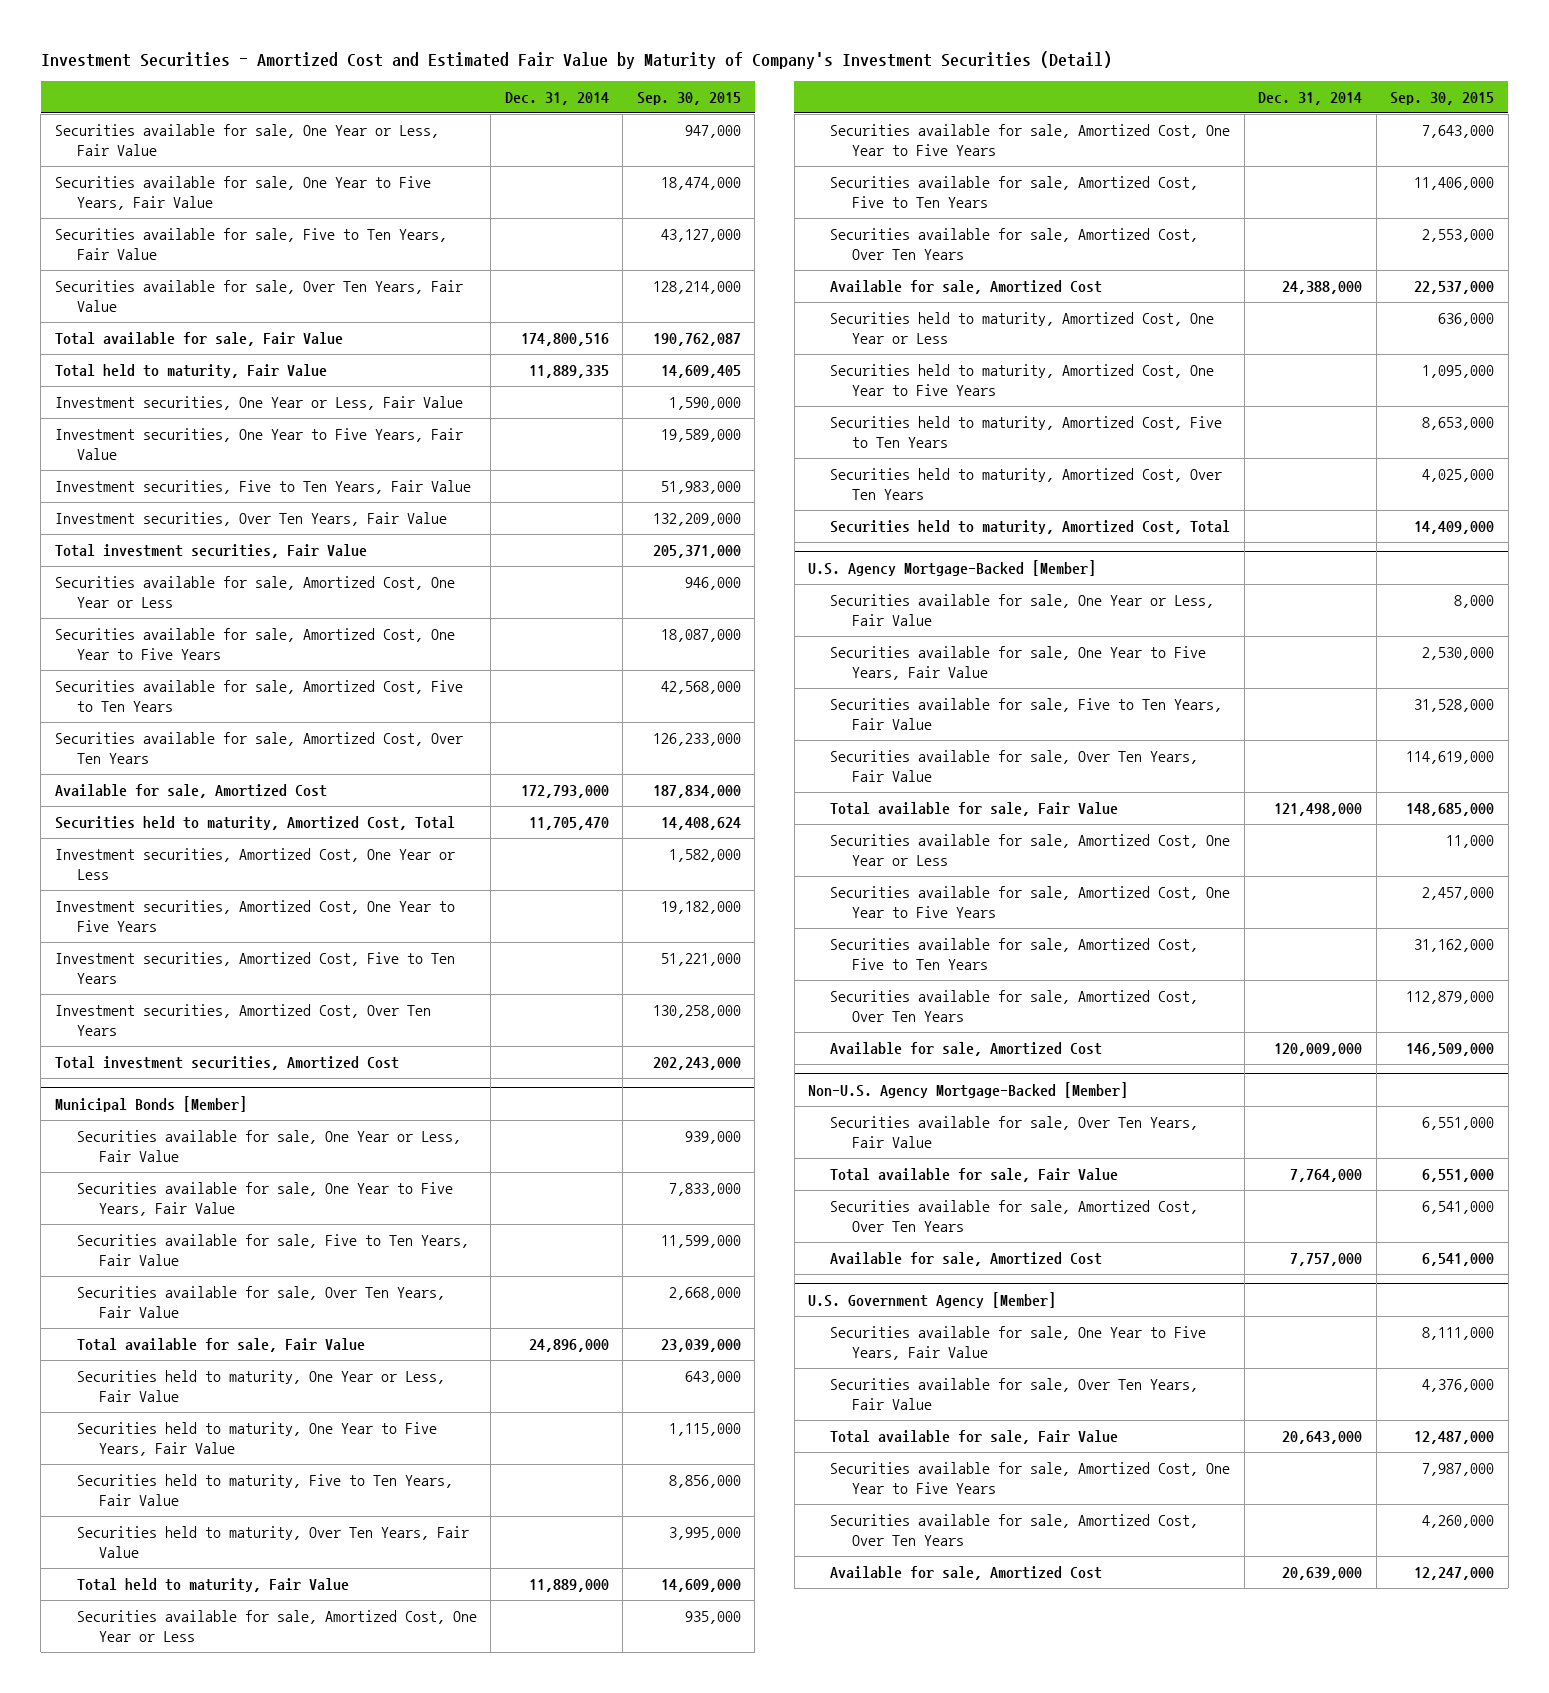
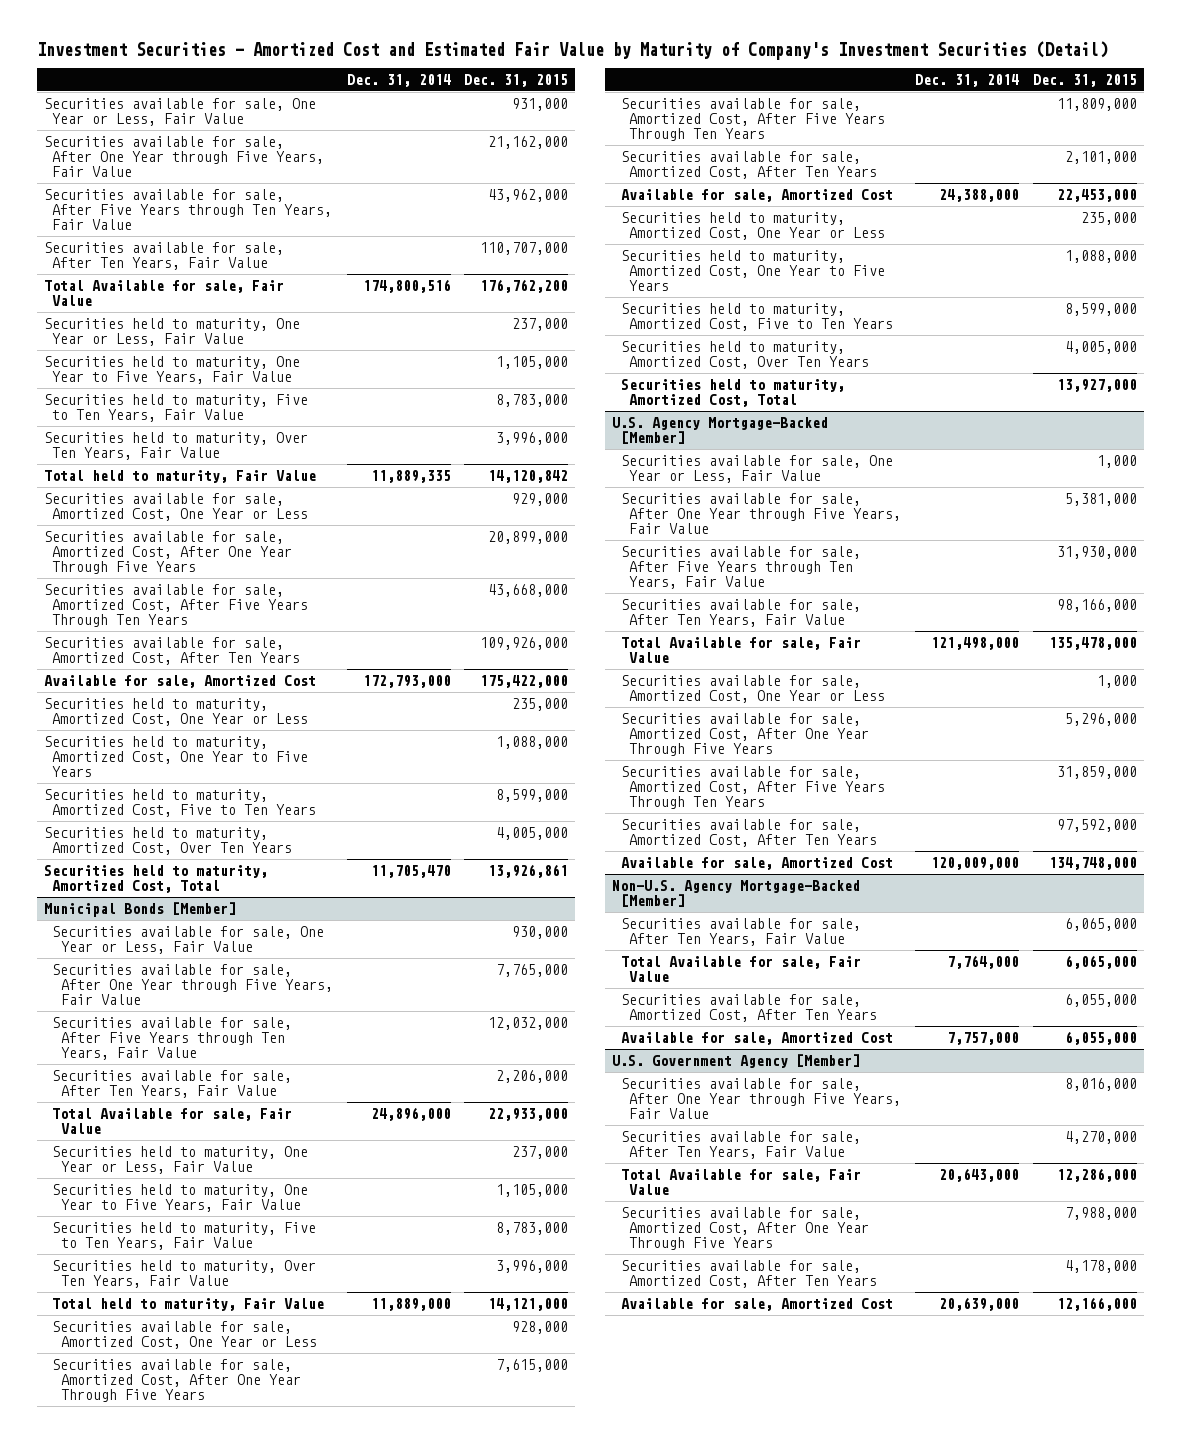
- | Dec. 31, 2014 | Sep. 30, 2015
+ | Dec. 31, 2014 | Dec. 31, 2015
- Securities available for sale, One Year to Five Years, Fair Value | | 18,474,000
- Securities available for sale, Five to Ten Years, Fair Value | | 43,127,000
- Securities available for sale, Over Ten Years, Fair Value | | 128,214,000
- Total available for sale, Fair Value | 174,800,516 | 190,762,087
+ Securities available for sale, After One Year through Five Years, Fair Value | | 21,162,000
+ Securities available for sale, After Five Years through Ten Years, Fair Value | | 43,962,000
+ Securities available for sale, After Ten Years, Fair Value | | 110,707,000
+ Total Available for sale, Fair Value | 174,800,516 | 176,762,200
+ Securities held to maturity, One Year or Less, Fair Value | | 237,000
+ Securities held to maturity, One Year to Five Years, Fair Value | | 1,105,000
+ Securities held to maturity, Five to Ten Years, Fair Value | | 8,783,000
+ Securities held to maturity, Over Ten Years, Fair Value | | 3,996,000
- Investment securities, One Year or Less, Fair Value | | 1,590,000
- Investment securities, One Year to Five Years, Fair Value | | 19,589,000
- Investment securities, Five to Ten Years, Fair Value | | 51,983,000
- Investment securities, Over Ten Years, Fair Value | | 132,209,000
- Total investment securities, Fair Value | | 205,371,000
- Securities available for sale, Amortized Cost, One Year to Five Years | | 18,087,000
- Securities available for sale, Amortized Cost, Five to Ten Years | | 42,568,000
- Securities available for sale, Amortized Cost, Over Ten Years | | 126,233,000
+ Securities available for sale, Amortized Cost, After One Year Through Five Years | | 20,899,000
+ Securities available for sale, Amortized Cost, After Five Years Through Ten Years | | 43,668,000
+ Securities available for sale, Amortized Cost, After Ten Years | | 109,926,000
+ Securities held to maturity, Amortized Cost, One Year or Less | | 235,000
+ Securities held to maturity, Amortized Cost, One Year to Five Years | | 1,088,000
+ Securities held to maturity, Amortized Cost, Five to Ten Years | | 8,599,000
+ Securities held to maturity, Amortized Cost, Over Ten Years | | 4,005,000
- Investment securities, Amortized Cost, One Year or Less | | 1,582,000
- Investment securities, Amortized Cost, One Year to Five Years | | 19,182,000
- Investment securities, Amortized Cost, Five to Ten Years | | 51,221,000
- Investment securities, Amortized Cost, Over Ten Years | | 130,258,000
- Total investment securities, Amortized Cost | | 202,243,000
@ Municipal Bonds [Member]
- Securities available for sale, One Year to Five Years, Fair Value | | 7,833,000
- Securities available for sale, Five to Ten Years, Fair Value | | 11,599,000
- Securities available for sale, Over Ten Years, Fair Value | | 2,668,000
- Total available for sale, Fair Value | 24,896,000 | 23,039,000
+ Securities available for sale, After One Year through Five Years, Fair Value | | 7,765,000
+ Securities available for sale, After Five Years through Ten Years, Fair Value | | 12,032,000
+ Securities available for sale, After Ten Years, Fair Value | | 2,206,000
+ Total Available for sale, Fair Value | 24,896,000 | 22,933,000
- Securities available for sale, Amortized Cost, One Year to Five Years | | 7,643,000
- Securities available for sale, Amortized Cost, Five to Ten Years | | 11,406,000
- Securities available for sale, Amortized Cost, Over Ten Years | | 2,553,000
+ Securities available for sale, Amortized Cost, After One Year Through Five Years | | 7,615,000
+ Securities available for sale, Amortized Cost, After Five Years Through Ten Years | | 11,809,000
+ Securities available for sale, Amortized Cost, After Ten Years | | 2,101,000
@ U.S. Agency Mortgage-Backed [Member]
- Securities available for sale, One Year to Five Years, Fair Value | | 2,530,000
- Securities available for sale, Five to Ten Years, Fair Value | | 31,528,000
- Securities available for sale, Over Ten Years, Fair Value | | 114,619,000
- Total available for sale, Fair Value | 121,498,000 | 148,685,000
+ Securities available for sale, After One Year through Five Years, Fair Value | | 5,381,000
+ Securities available for sale, After Five Years through Ten Years, Fair Value | | 31,930,000
+ Securities available for sale, After Ten Years, Fair Value | | 98,166,000
+ Total Available for sale, Fair Value | 121,498,000 | 135,478,000
- Securities available for sale, Amortized Cost, One Year to Five Years | | 2,457,000
- Securities available for sale, Amortized Cost, Five to Ten Years | | 31,162,000
- Securities available for sale, Amortized Cost, Over Ten Years | | 112,879,000
+ Securities available for sale, Amortized Cost, After One Year Through Five Years | | 5,296,000
+ Securities available for sale, Amortized Cost, After Five Years Through Ten Years | | 31,859,000
+ Securities available for sale, Amortized Cost, After Ten Years | | 97,592,000
@ Non-U.S. Agency Mortgage-Backed [Member]
- Securities available for sale, Over Ten Years, Fair Value | | 6,551,000
- Total available for sale, Fair Value | 7,764,000 | 6,551,000
- Securities available for sale, Amortized Cost, Over Ten Years | | 6,541,000
+ Securities available for sale, After Ten Years, Fair Value | | 6,065,000
+ Total Available for sale, Fair Value | 7,764,000 | 6,065,000
+ Securities available for sale, Amortized Cost, After Ten Years | | 6,055,000
@ U.S. Government Agency [Member]
- Securities available for sale, One Year to Five Years, Fair Value | | 8,111,000
- Securities available for sale, Over Ten Years, Fair Value | | 4,376,000
- Total available for sale, Fair Value | 20,643,000 | 12,487,000
- Securities available for sale, Amortized Cost, One Year to Five Years | | 7,987,000
- Securities available for sale, Amortized Cost, Over Ten Years | | 4,260,000
+ Securities available for sale, After One Year through Five Years, Fair Value | | 8,016,000
+ Securities available for sale, After Ten Years, Fair Value | | 4,270,000
+ Total Available for sale, Fair Value | 20,643,000 | 12,286,000
+ Securities available for sale, Amortized Cost, After One Year Through Five Years | | 7,988,000
+ Securities available for sale, Amortized Cost, After Ten Years | | 4,178,000

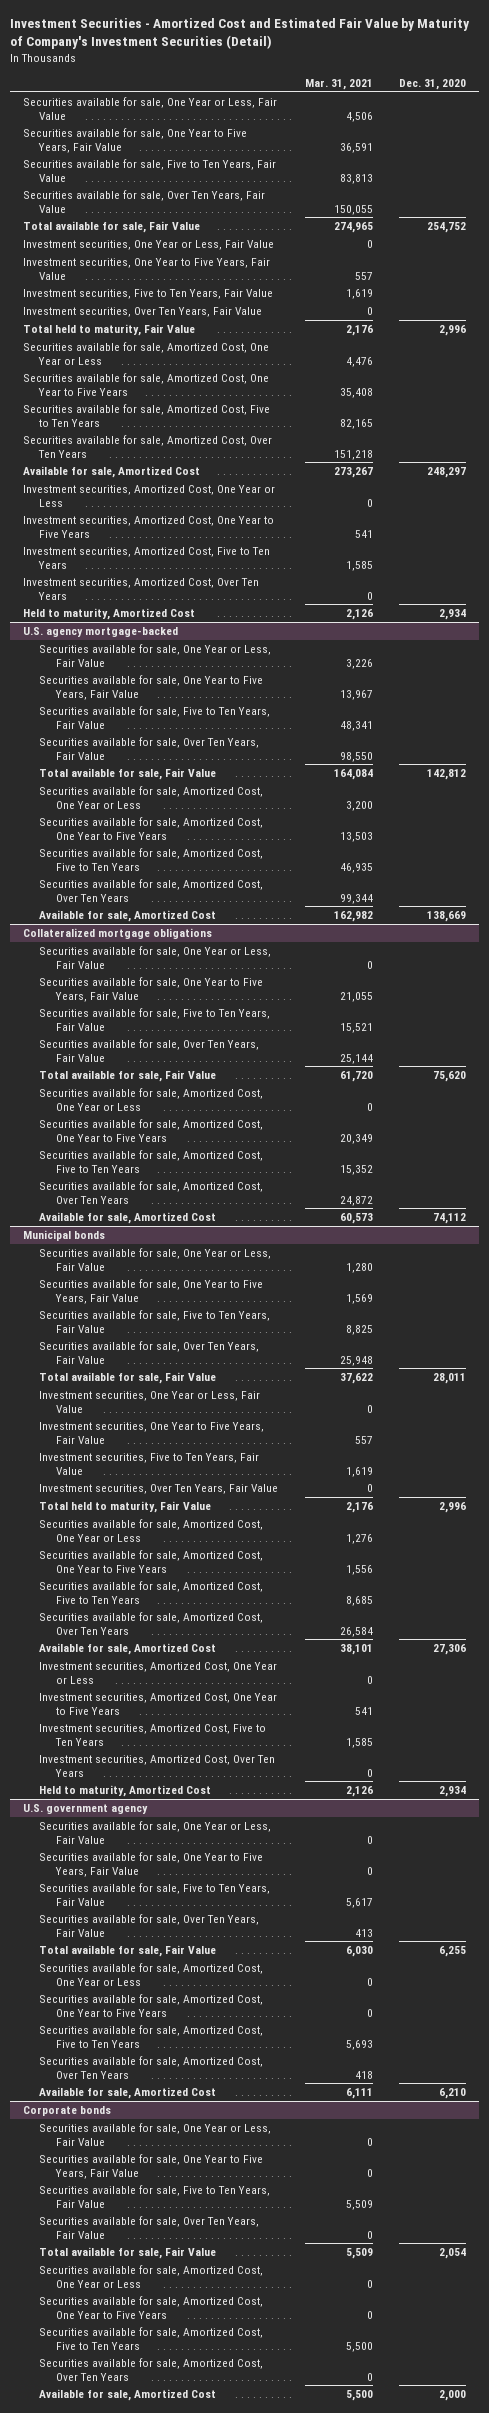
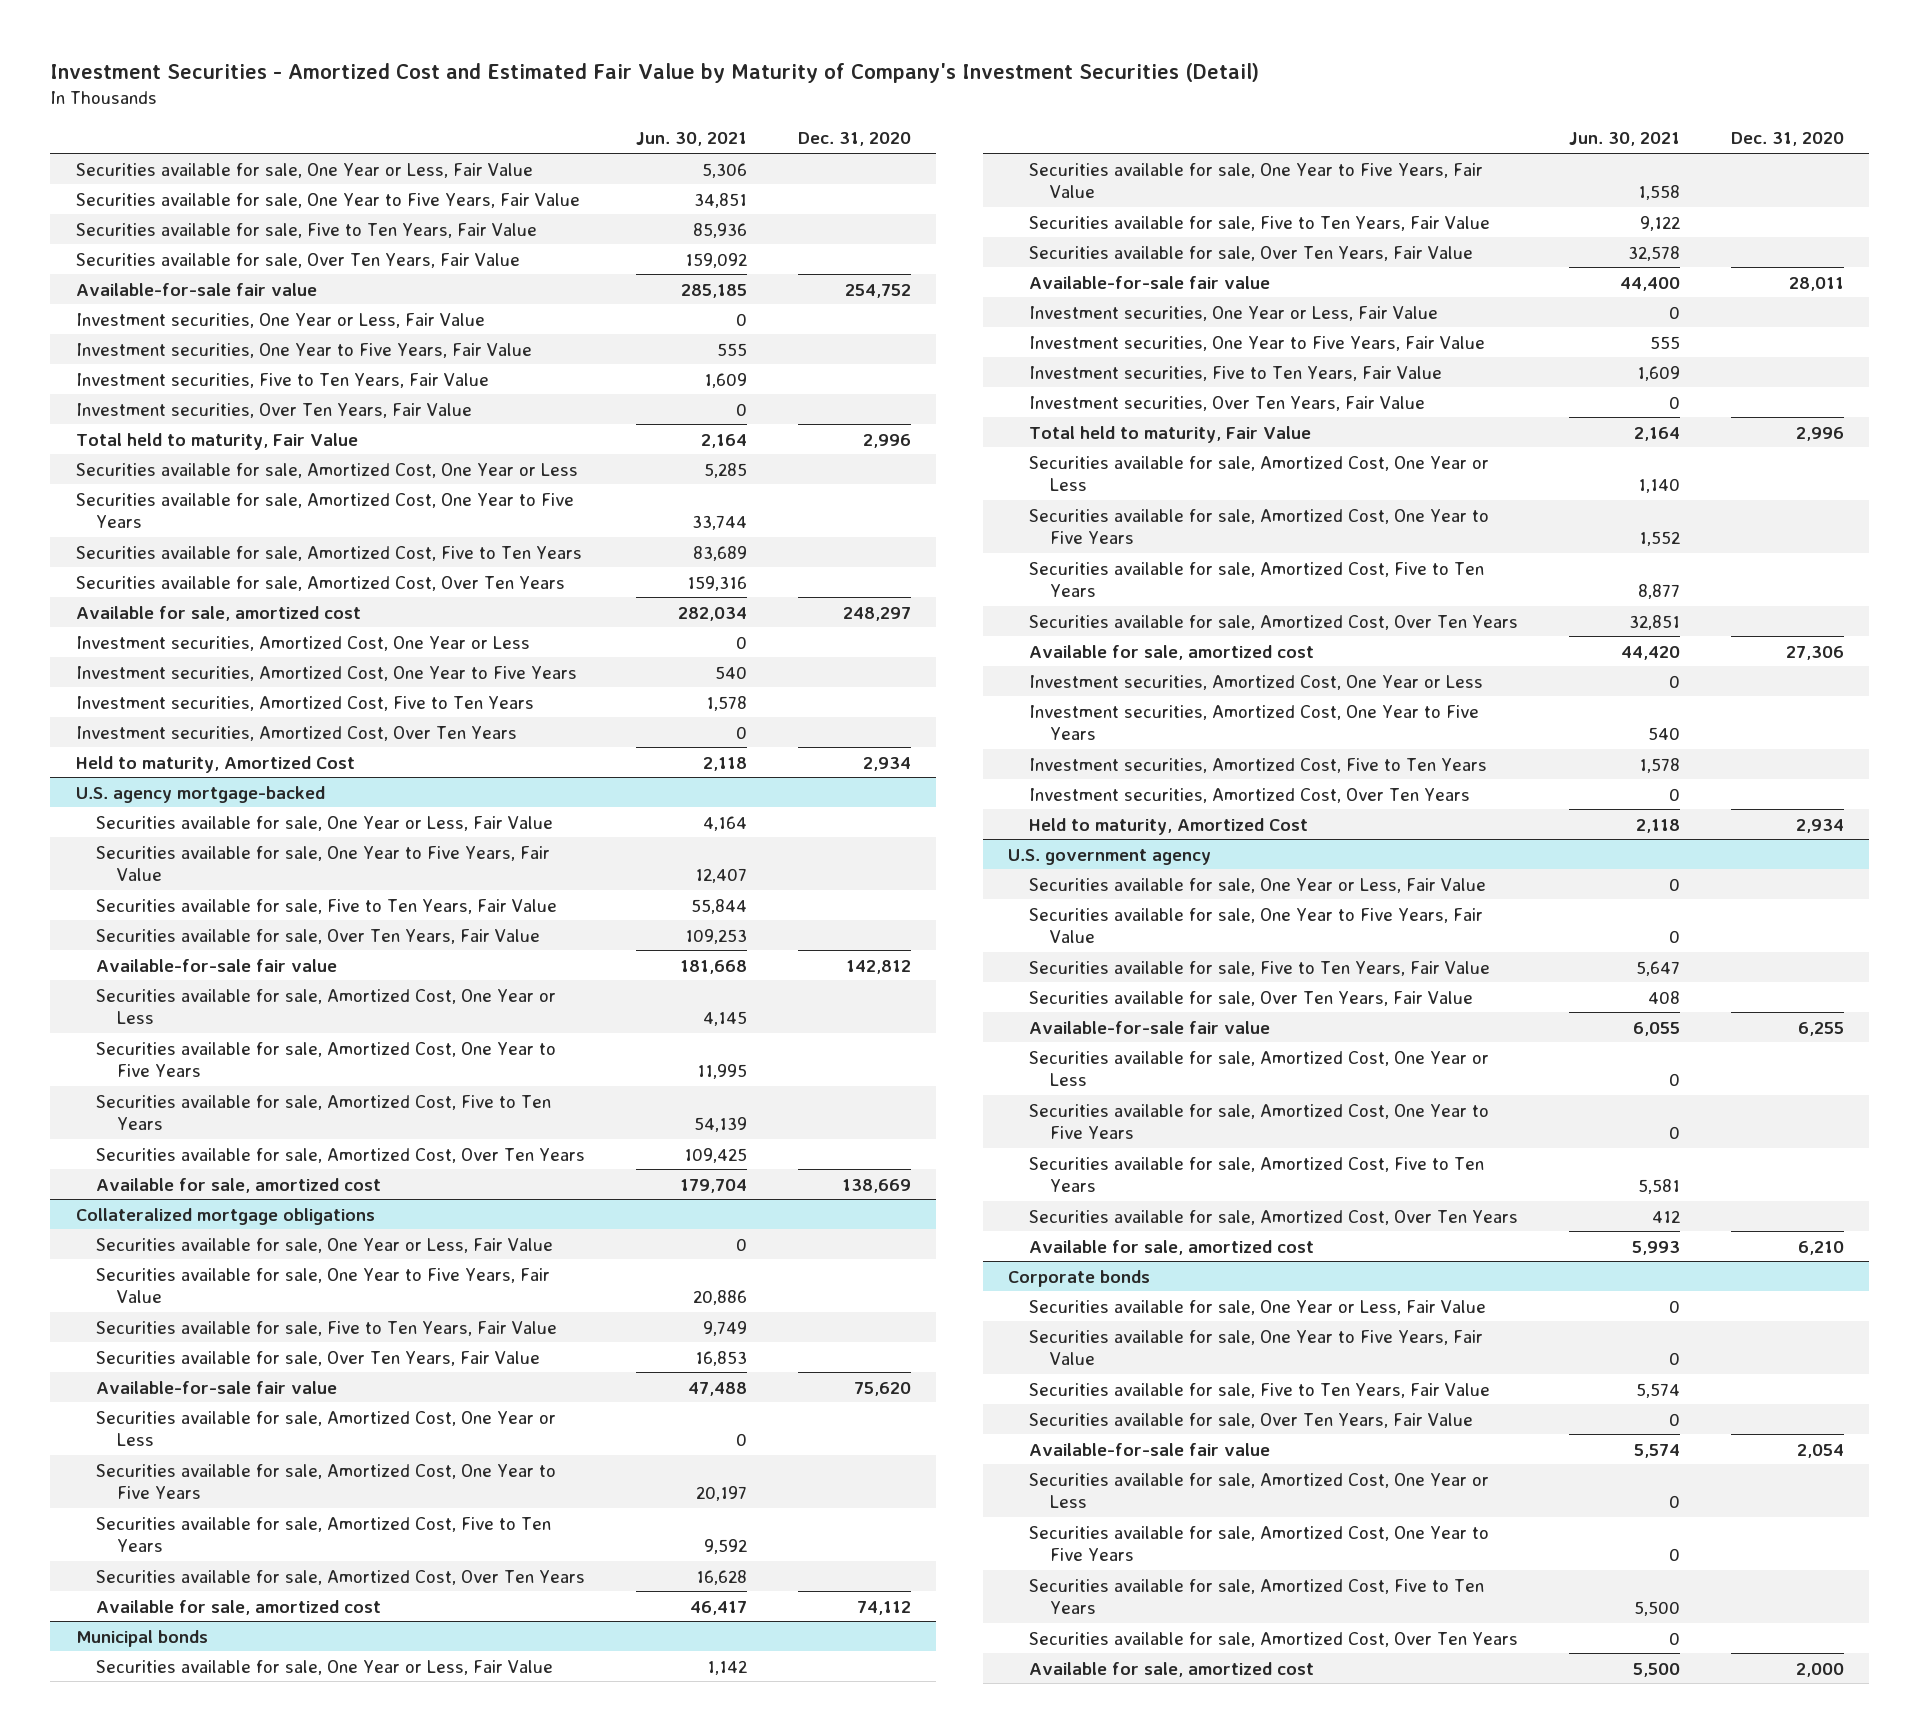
- | Mar. 31, 2021 | Dec. 31, 2020
+ | Jun. 30, 2021 | Dec. 31, 2020
- Total available for sale, Fair Value | 274,965 | 254,752
+ Available-for-sale fair value | 285,185 | 254,752
- Available for sale, Amortized Cost | 273,267 | 248,297
+ Available for sale, amortized cost | 282,034 | 248,297
@ U.S. agency mortgage-backed
- Total available for sale, Fair Value | 164,084 | 142,812
+ Available-for-sale fair value | 181,668 | 142,812
- Available for sale, Amortized Cost | 162,982 | 138,669
+ Available for sale, amortized cost | 179,704 | 138,669
@ Collateralized mortgage obligations
- Total available for sale, Fair Value | 61,720 | 75,620
+ Available-for-sale fair value | 47,488 | 75,620
- Available for sale, Amortized Cost | 60,573 | 74,112
+ Available for sale, amortized cost | 46,417 | 74,112
@ Municipal bonds
- Total available for sale, Fair Value | 37,622 | 28,011
+ Available-for-sale fair value | 44,400 | 28,011
- Available for sale, Amortized Cost | 38,101 | 27,306
+ Available for sale, amortized cost | 44,420 | 27,306
@ U.S. government agency
- Total available for sale, Fair Value | 6,030 | 6,255
+ Available-for-sale fair value | 6,055 | 6,255
- Available for sale, Amortized Cost | 6,111 | 6,210
+ Available for sale, amortized cost | 5,993 | 6,210
@ Corporate bonds
- Total available for sale, Fair Value | 5,509 | 2,054
+ Available-for-sale fair value | 5,574 | 2,054
- Available for sale, Amortized Cost | 5,500 | 2,000
+ Available for sale, amortized cost | 5,500 | 2,000

